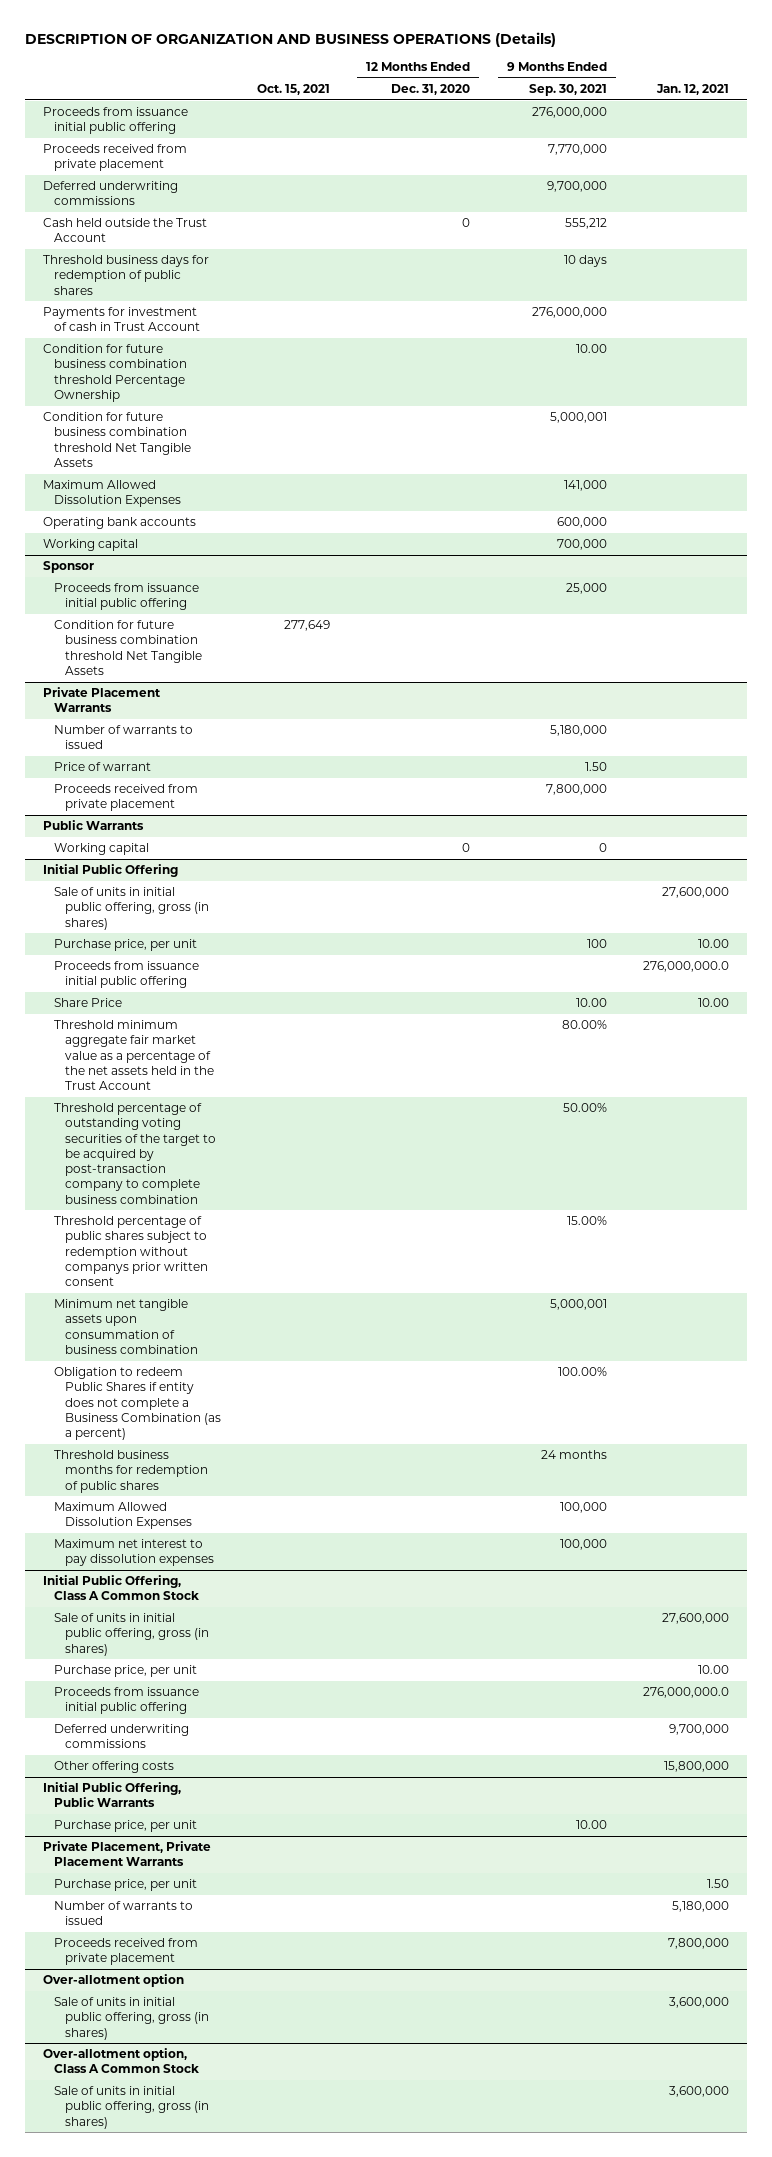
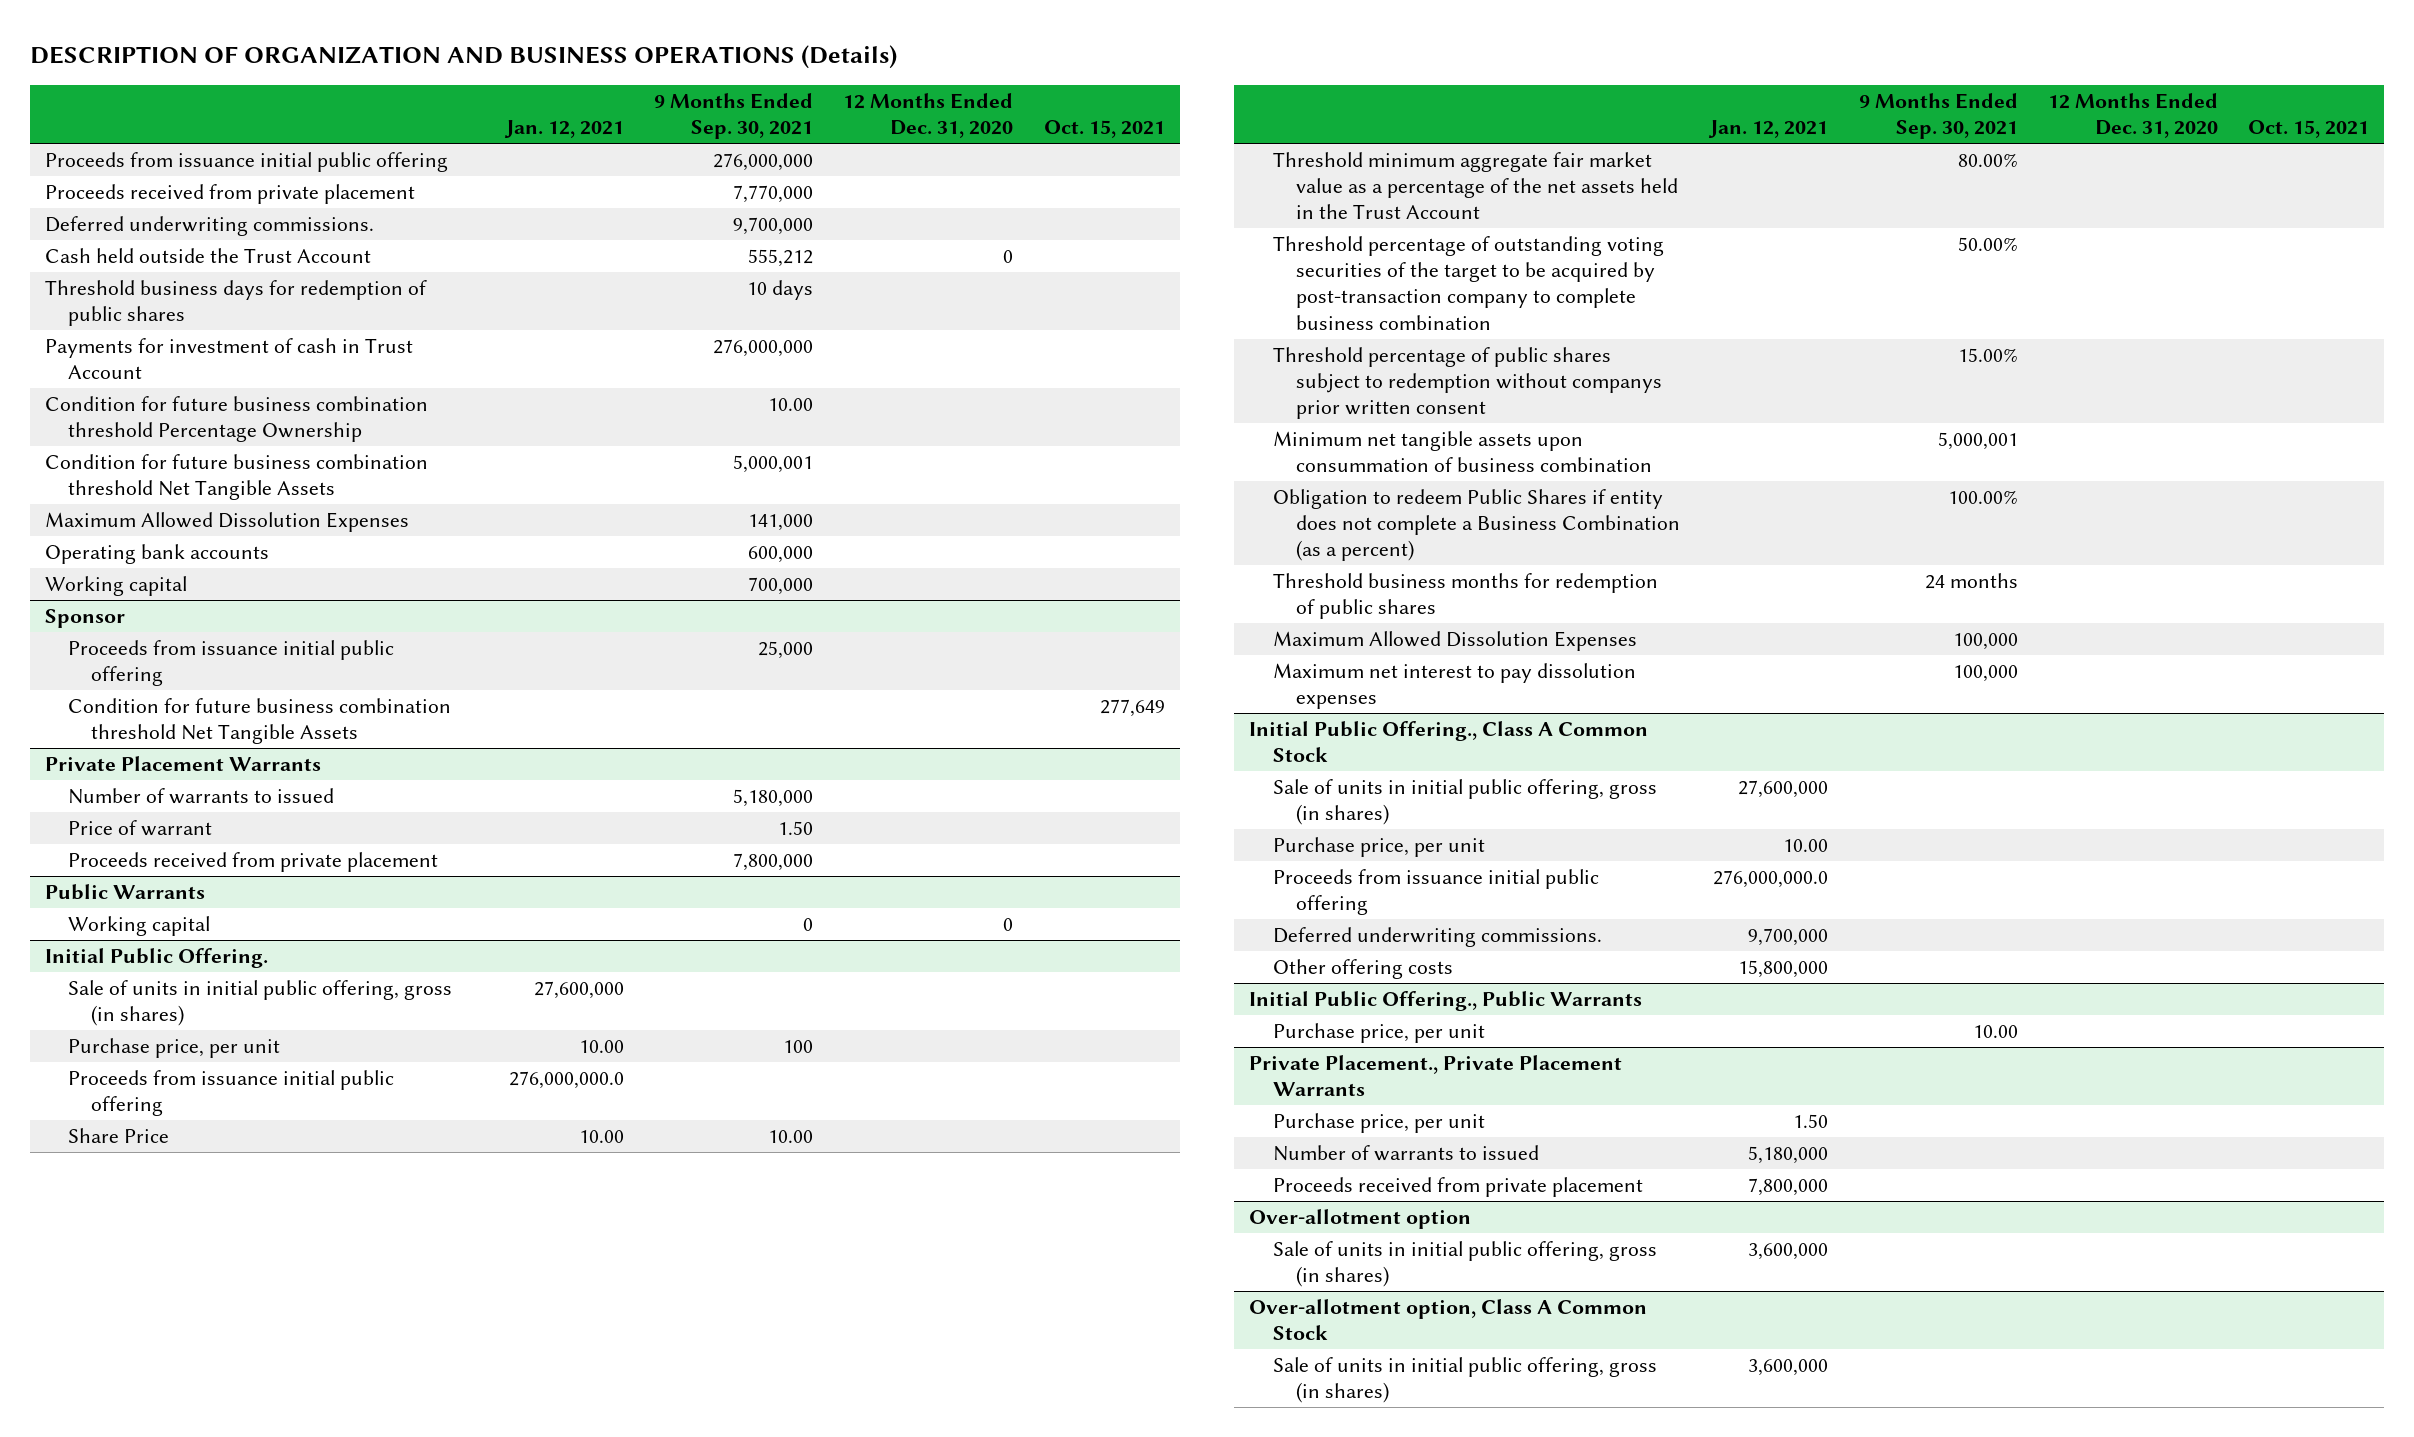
- | Oct. 15, 2021 | 12 Months Ended Dec. 31, 2020 | 9 Months Ended Sep. 30, 2021 | Jan. 12, 2021
+ | Jan. 12, 2021 | 9 Months Ended Sep. 30, 2021 | 12 Months Ended Dec. 31, 2020 | Oct. 15, 2021
- Deferred underwriting commissions | | | 9,700,000 |
+ Deferred underwriting commissions. | | 9,700,000 | |
- Initial Public Offering
+ Initial Public Offering.
- Initial Public Offering, Class A Common Stock
+ Initial Public Offering., Class A Common Stock
- Deferred underwriting commissions | | | | 9,700,000
+ Deferred underwriting commissions. | 9,700,000 | | |
- Initial Public Offering, Public Warrants
+ Initial Public Offering., Public Warrants
- Private Placement, Private Placement Warrants
+ Private Placement., Private Placement Warrants

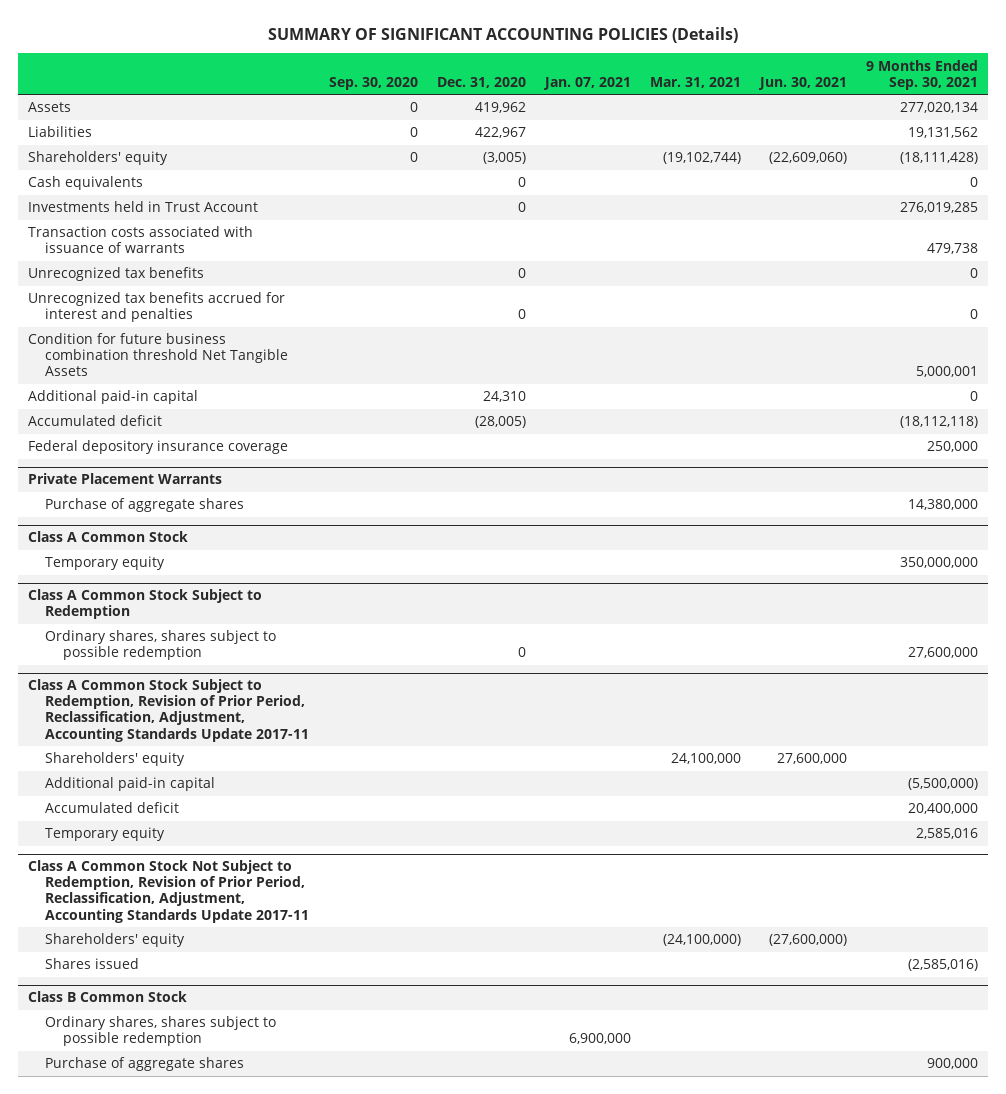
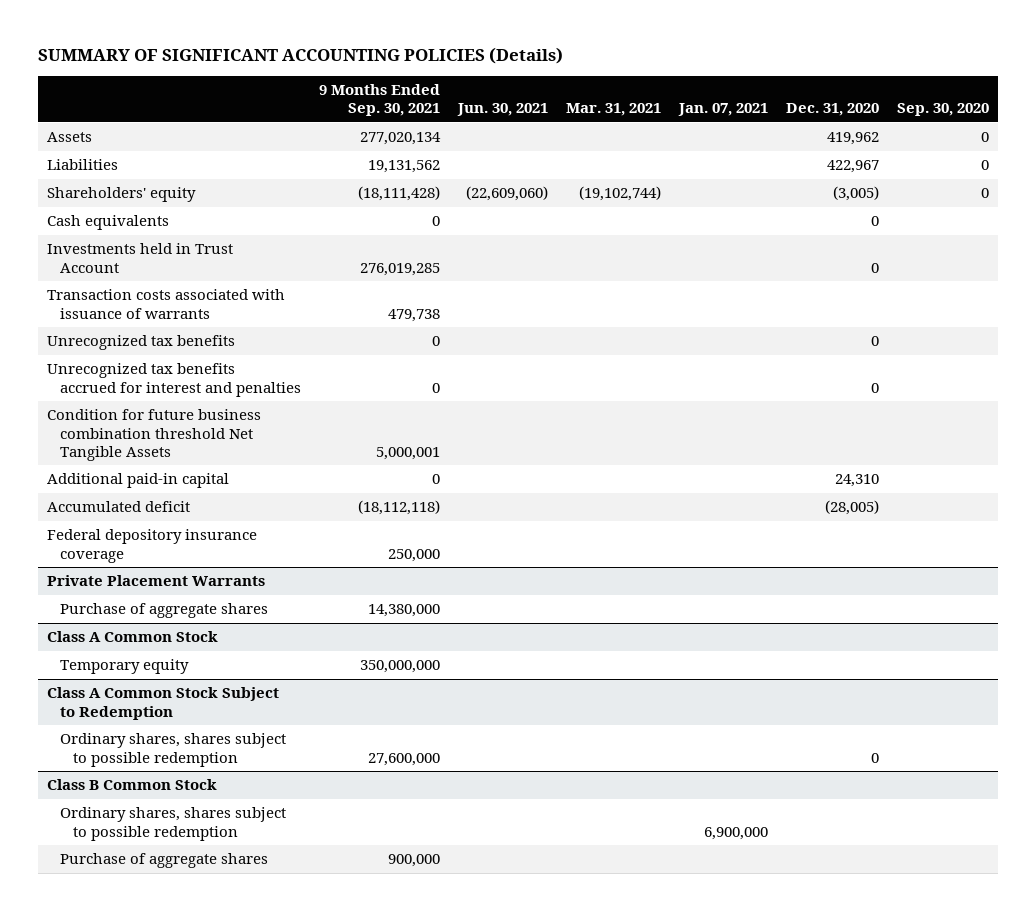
- | Sep. 30, 2020 | Dec. 31, 2020 | Jan. 07, 2021 | Mar. 31, 2021 | Jun. 30, 2021 | 9 Months Ended Sep. 30, 2021
+ | 9 Months Ended Sep. 30, 2021 | Jun. 30, 2021 | Mar. 31, 2021 | Jan. 07, 2021 | Dec. 31, 2020 | Sep. 30, 2020
- Class A Common Stock Subject to Redemption, Revision of Prior Period, Reclassification, Adjustment, Accounting Standards Update 2017-11
- Shareholders' equity | | | | 24,100,000 | 27,600,000 |
- Additional paid-in capital | | | | | | (5,500,000)
- Accumulated deficit | | | | | | 20,400,000
- Temporary equity | | | | | | 2,585,016
- Class A Common Stock Not Subject to Redemption, Revision of Prior Period, Reclassification, Adjustment, Accounting Standards Update 2017-11
- Shareholders' equity | | | | (24,100,000) | (27,600,000) |
- Shares issued | | | | | | (2,585,016)

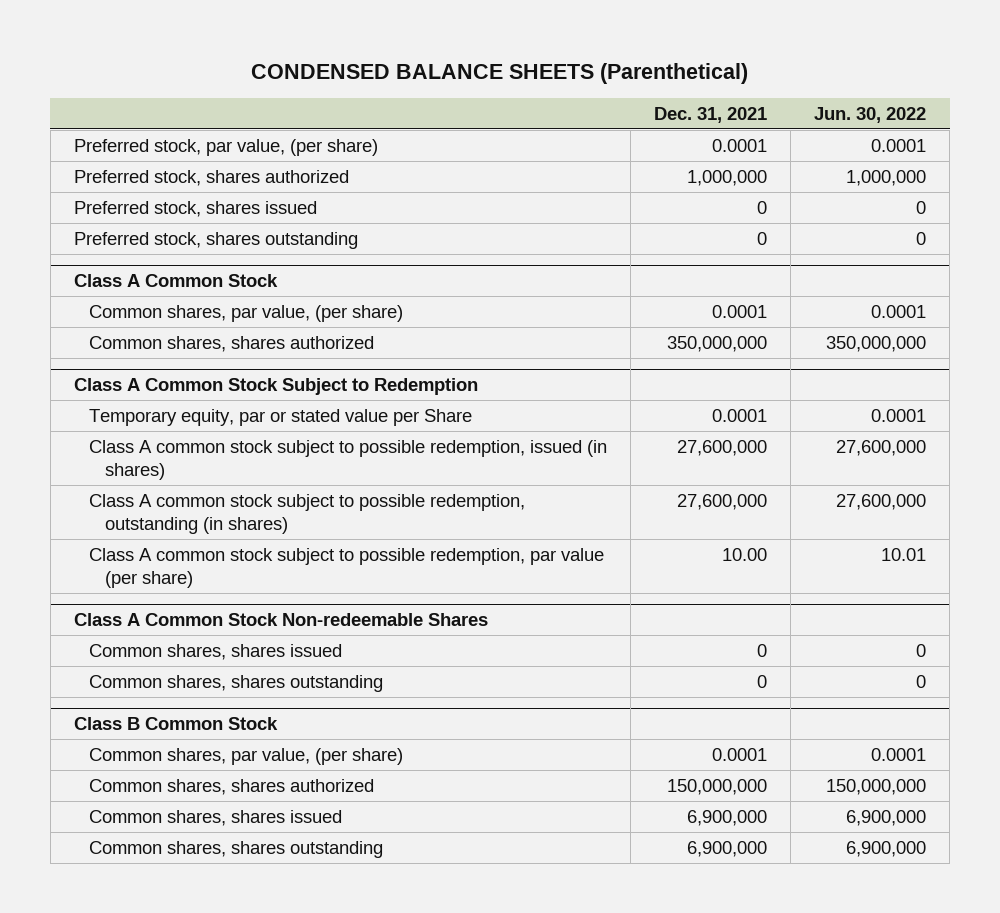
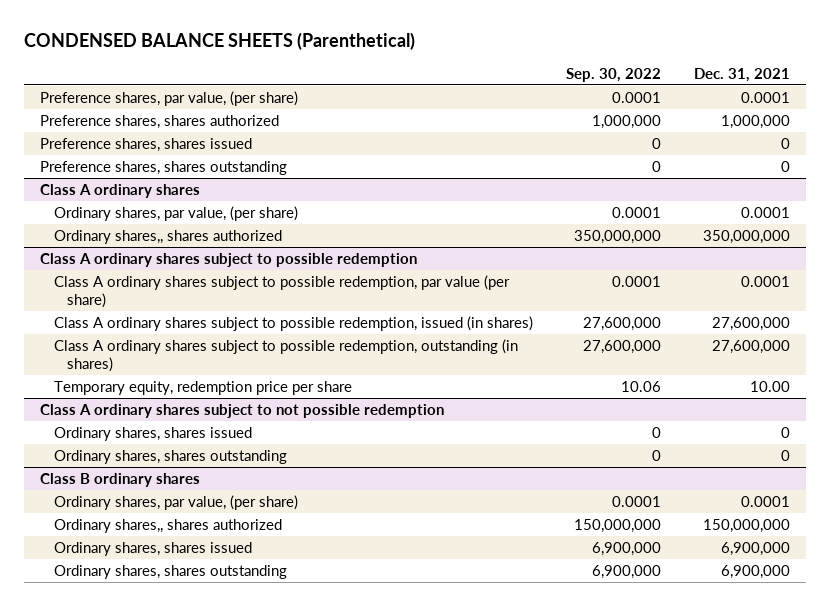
- | Dec. 31, 2021 | Jun. 30, 2022
+ | Sep. 30, 2022 | Dec. 31, 2021
- Preferred stock, par value, (per share) | 0.0001 | 0.0001
- Preferred stock, shares authorized | 1,000,000 | 1,000,000
- Preferred stock, shares issued | 0 | 0
- Preferred stock, shares outstanding | 0 | 0
- Class A Common Stock
- Common shares, par value, (per share) | 0.0001 | 0.0001
- Common shares, shares authorized | 350,000,000 | 350,000,000
- Class A Common Stock Subject to Redemption
- Temporary equity, par or stated value per Share | 0.0001 | 0.0001
- Class A common stock subject to possible redemption, issued (in shares) | 27,600,000 | 27,600,000
- Class A common stock subject to possible redemption, outstanding (in shares) | 27,600,000 | 27,600,000
- Class A common stock subject to possible redemption, par value (per share) | 10.00 | 10.01
- Class A Common Stock Non-redeemable Shares
- Common shares, shares issued | 0 | 0
- Common shares, shares outstanding | 0 | 0
- Class B Common Stock
- Common shares, par value, (per share) | 0.0001 | 0.0001
- Common shares, shares authorized | 150,000,000 | 150,000,000
- Common shares, shares issued | 6,900,000 | 6,900,000
- Common shares, shares outstanding | 6,900,000 | 6,900,000
+ Preference shares, par value, (per share) | 0.0001 | 0.0001
+ Preference shares, shares authorized | 1,000,000 | 1,000,000
+ Preference shares, shares issued | 0 | 0
+ Preference shares, shares outstanding | 0 | 0
+ Class A ordinary shares
+ Ordinary shares, par value, (per share) | 0.0001 | 0.0001
+ Ordinary shares,, shares authorized | 350,000,000 | 350,000,000
+ Class A ordinary shares subject to possible redemption
+ Class A ordinary shares subject to possible redemption, par value (per share) | 0.0001 | 0.0001
+ Class A ordinary shares subject to possible redemption, issued (in shares) | 27,600,000 | 27,600,000
+ Class A ordinary shares subject to possible redemption, outstanding (in shares) | 27,600,000 | 27,600,000
+ Temporary equity, redemption price per share | 10.06 | 10.00
+ Class A ordinary shares subject to not possible redemption
+ Ordinary shares, shares issued | 0 | 0
+ Ordinary shares, shares outstanding | 0 | 0
+ Class B ordinary shares
+ Ordinary shares, par value, (per share) | 0.0001 | 0.0001
+ Ordinary shares,, shares authorized | 150,000,000 | 150,000,000
+ Ordinary shares, shares issued | 6,900,000 | 6,900,000
+ Ordinary shares, shares outstanding | 6,900,000 | 6,900,000

